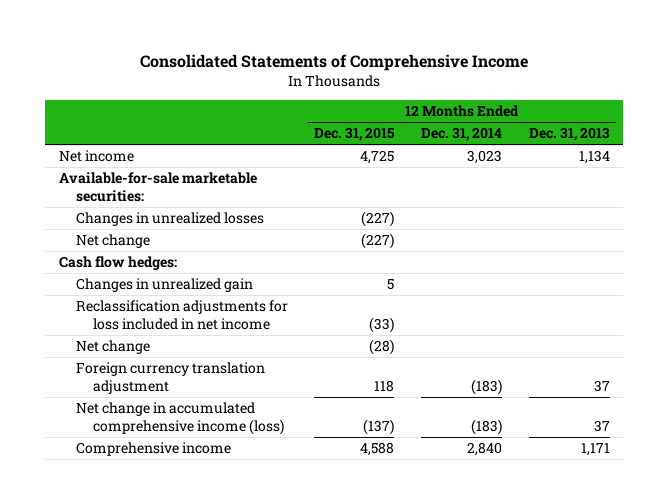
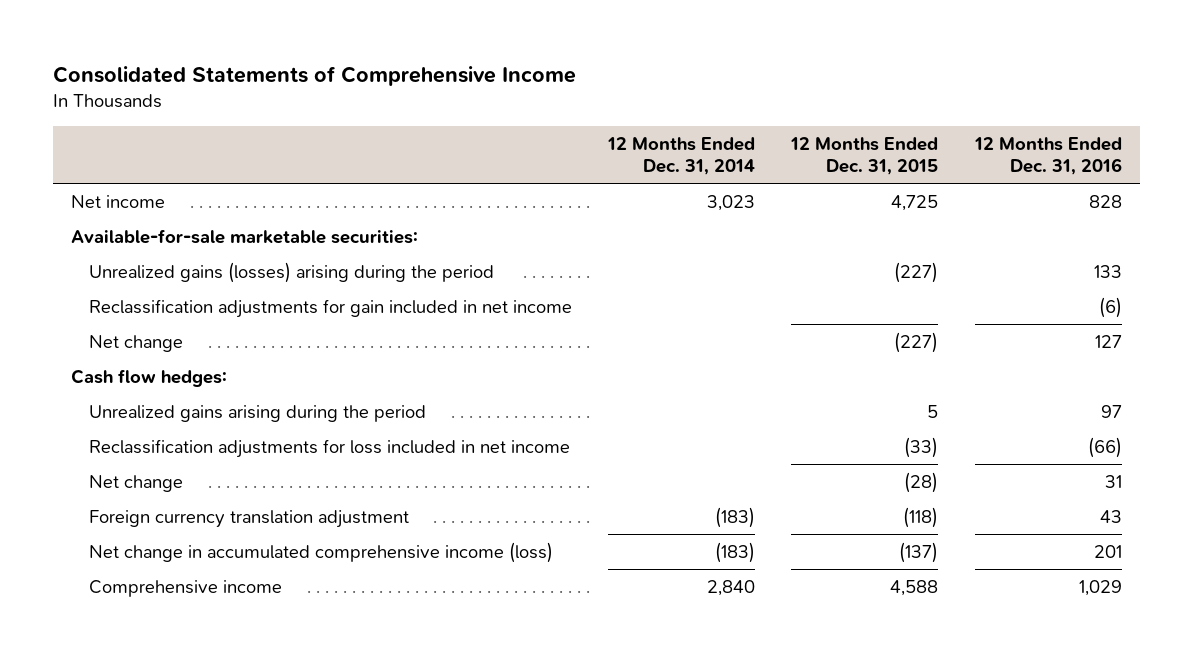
- | 12 Months Ended Dec. 31, 2015 | 12 Months Ended Dec. 31, 2014 | 12 Months Ended Dec. 31, 2013
+ | 12 Months Ended Dec. 31, 2014 | 12 Months Ended Dec. 31, 2015 | 12 Months Ended Dec. 31, 2016
- Changes in unrealized losses | (227) | |
+ Unrealized gains (losses) arising during the period | | (227) | 133
+ Reclassification adjustments for gain included in net income | | | (6)
- Changes in unrealized gain | 5 | |
+ Unrealized gains arising during the period | | 5 | 97
- Foreign currency translation adjustment | 118 | (183) | 37
+ Foreign currency translation adjustment | (183) | (118) | 43

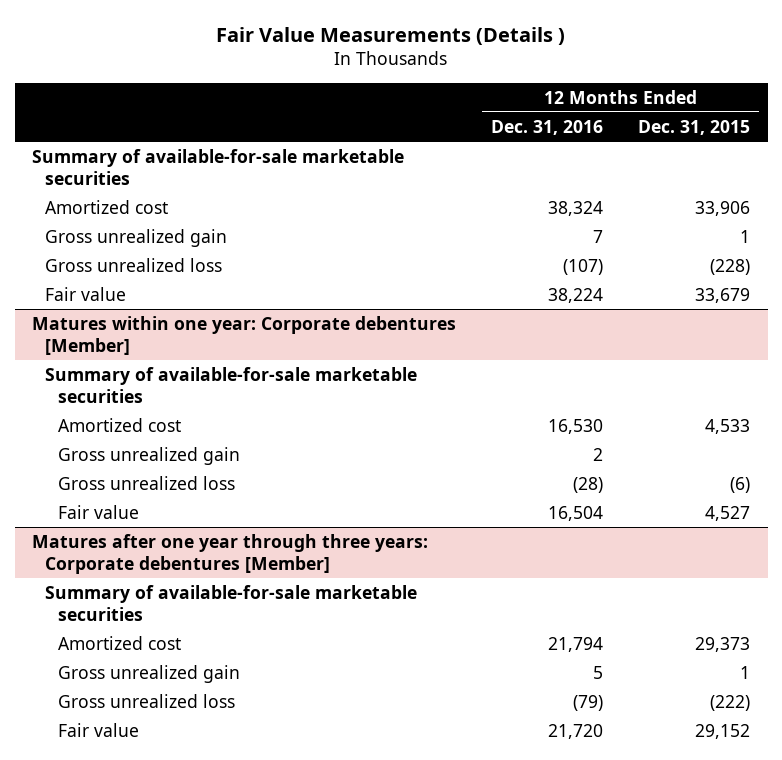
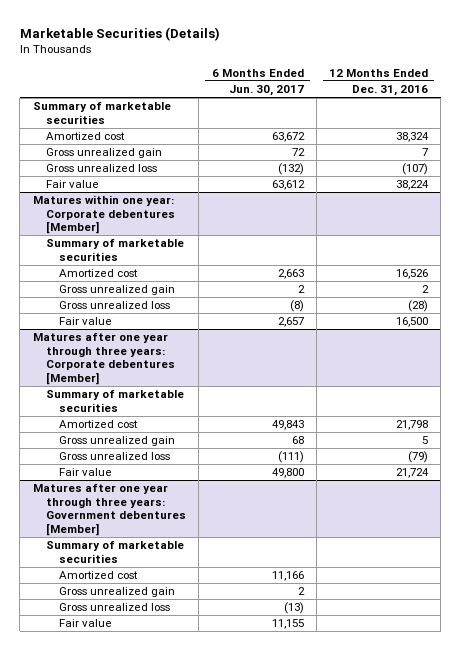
- Fair Value Measurements (Details )
+ Marketable Securities (Details)
- | 12 Months Ended Dec. 31, 2016 | 12 Months Ended Dec. 31, 2015
+ | 6 Months Ended Jun. 30, 2017 | 12 Months Ended Dec. 31, 2016
- Summary of available-for-sale marketable securities
+ Summary of marketable securities
@ Matures within one year: Corporate debentures [Member]
- Summary of available-for-sale marketable securities
- Amortized cost | 16,530 | 4,533
+ Summary of marketable securities
+ Amortized cost | 2,663 | 16,526
- Fair value | 16,504 | 4,527
+ Fair value | 2,657 | 16,500
@ Matures after one year through three years: Corporate debentures [Member]
- Summary of available-for-sale marketable securities
- Amortized cost | 21,794 | 29,373
+ Summary of marketable securities
+ Amortized cost | 49,843 | 21,798
- Fair value | 21,720 | 29,152
+ Fair value | 49,800 | 21,724
+ Matures after one year through three years: Government debentures [Member]
+ Summary of marketable securities
+ Amortized cost | 11,166 |
+ Gross unrealized gain | 2 |
+ Gross unrealized loss | (13) |
+ Fair value | 11,155 |

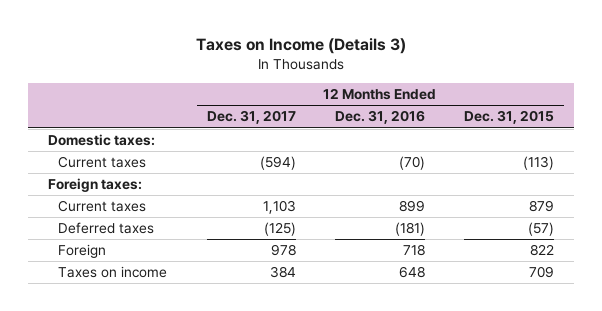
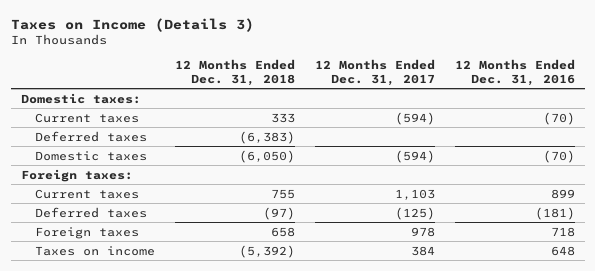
- | 12 Months Ended Dec. 31, 2017 | 12 Months Ended Dec. 31, 2016 | 12 Months Ended Dec. 31, 2015
+ | 12 Months Ended Dec. 31, 2018 | 12 Months Ended Dec. 31, 2017 | 12 Months Ended Dec. 31, 2016
+ Deferred taxes | (6,383) | |
+ Domestic taxes | (6,050) | (594) | (70)
- Foreign | 978 | 718 | 822
+ Foreign taxes | 658 | 978 | 718

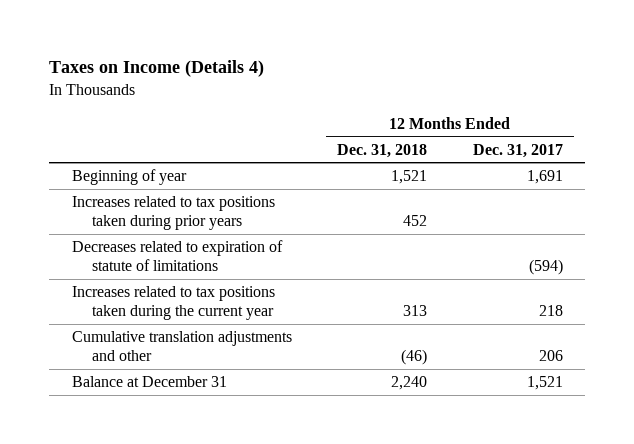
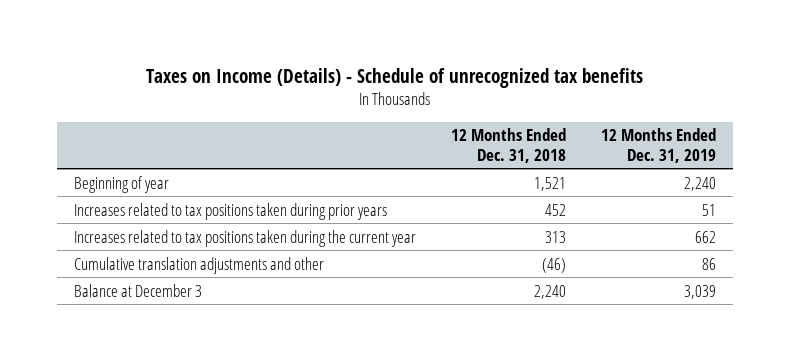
- Taxes on Income (Details 4)
+ Taxes on Income (Details) - Schedule of unrecognized tax benefits
- | 12 Months Ended Dec. 31, 2018 | 12 Months Ended Dec. 31, 2017
+ | 12 Months Ended Dec. 31, 2018 | 12 Months Ended Dec. 31, 2019
- Decreases related to expiration of statute of limitations | | (594)
- Balance at December 31 | 2,240 | 1,521
+ Balance at December 3 | 2,240 | 3,039

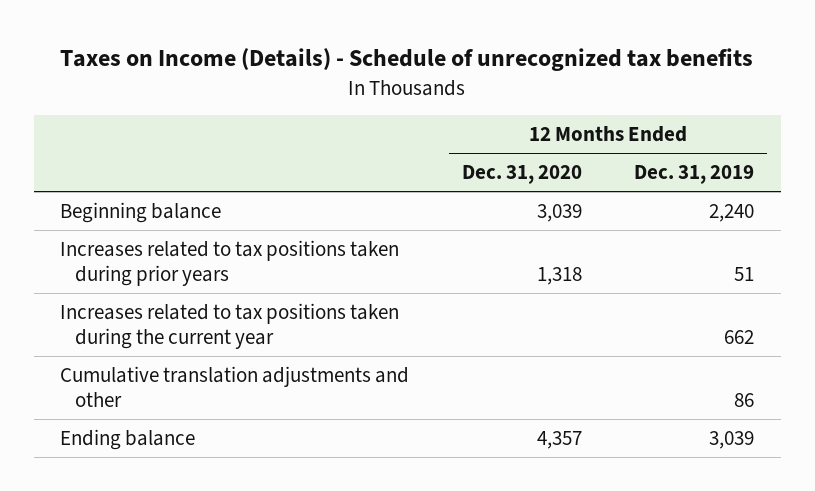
- | 12 Months Ended Dec. 31, 2018 | 12 Months Ended Dec. 31, 2019
+ | 12 Months Ended Dec. 31, 2020 | 12 Months Ended Dec. 31, 2019
- Beginning of year | 1,521 | 2,240
+ Beginning balance | 3,039 | 2,240
- Balance at December 3 | 2,240 | 3,039
+ Ending balance | 4,357 | 3,039

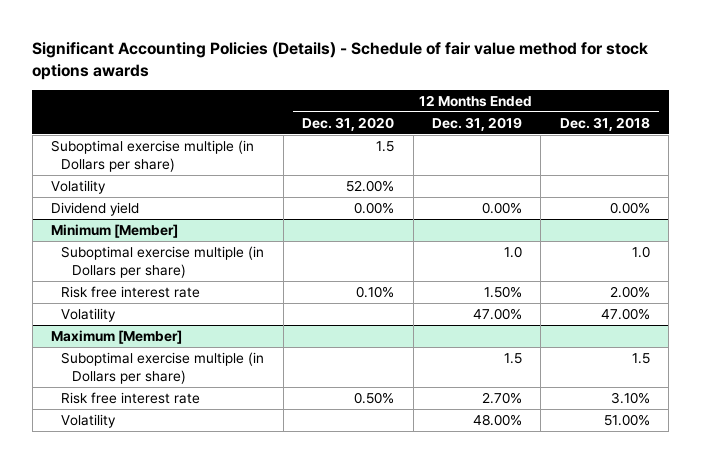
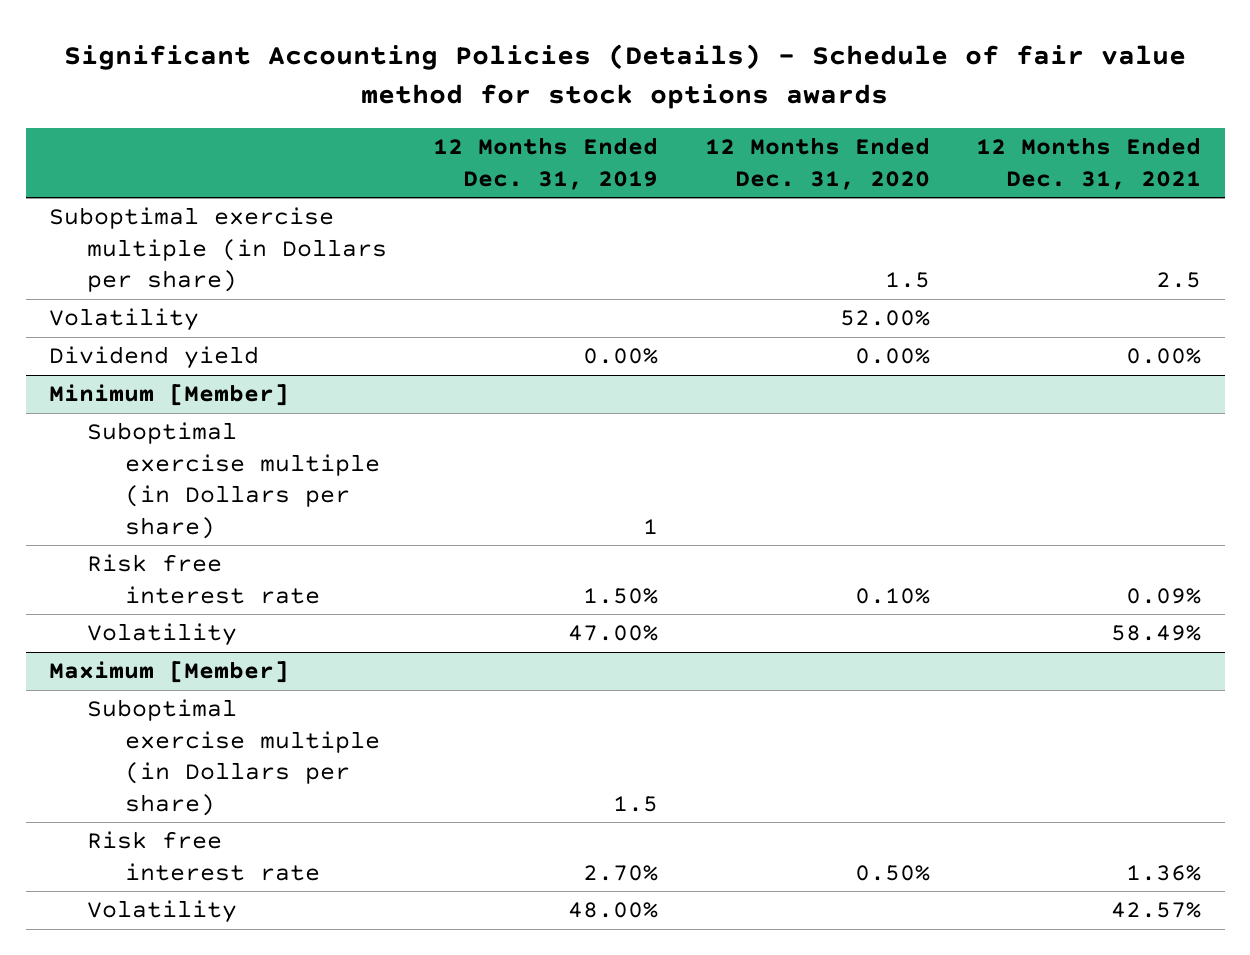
- | 12 Months Ended Dec. 31, 2020 | 12 Months Ended Dec. 31, 2019 | 12 Months Ended Dec. 31, 2018
+ | 12 Months Ended Dec. 31, 2019 | 12 Months Ended Dec. 31, 2020 | 12 Months Ended Dec. 31, 2021
@ Minimum [Member]
- Suboptimal exercise multiple (in Dollars per share) | | 1.0 | 1.0
+ Suboptimal exercise multiple (in Dollars per share) | 1 | |

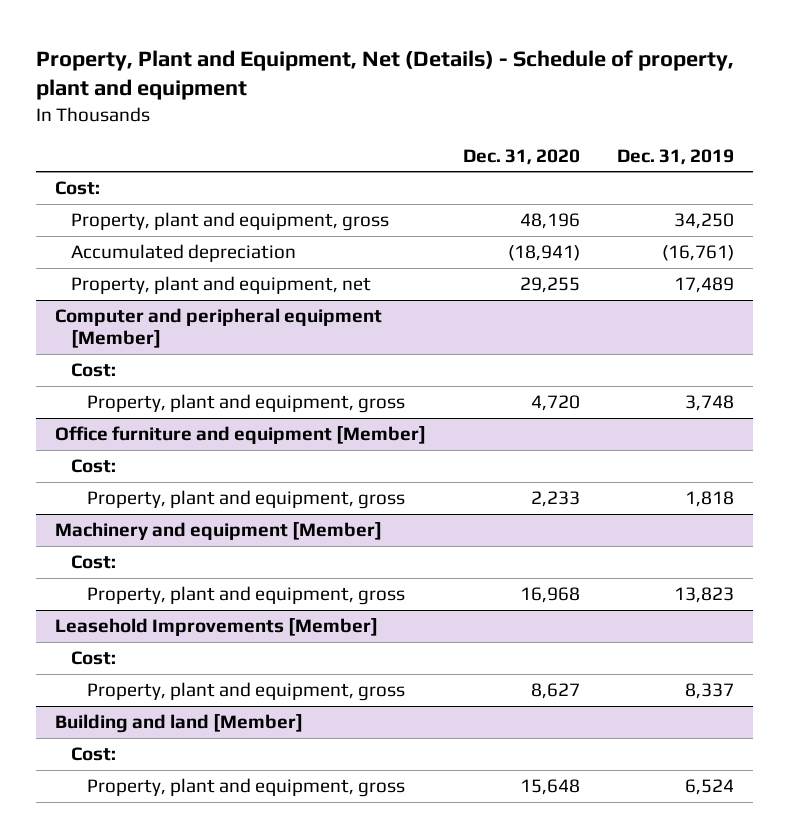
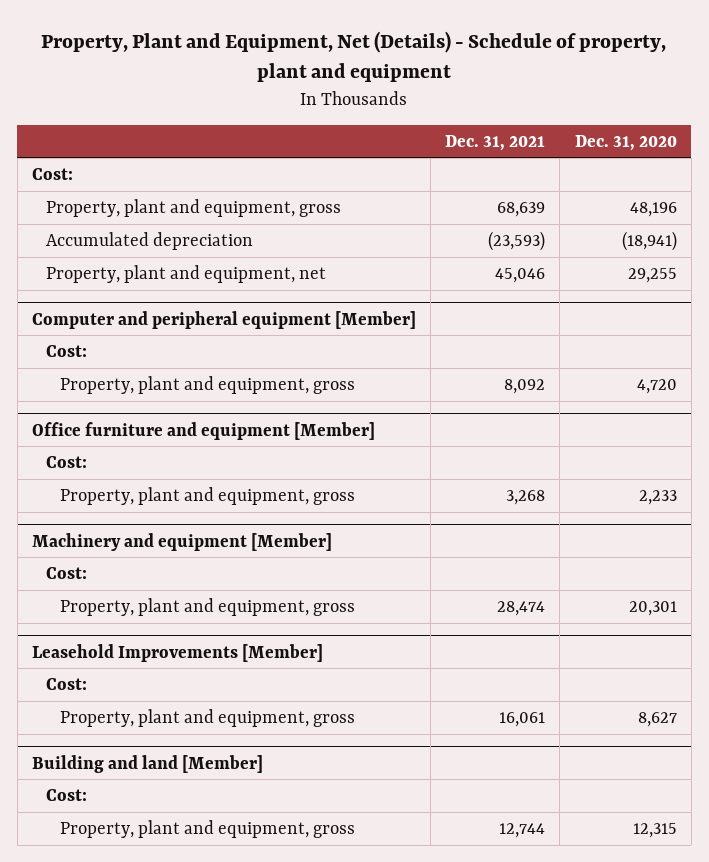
- | Dec. 31, 2020 | Dec. 31, 2019
+ | Dec. 31, 2021 | Dec. 31, 2020
@ Machinery and equipment [Member]
- Property, plant and equipment, gross | 16,968 | 13,823
+ Property, plant and equipment, gross | 28,474 | 20,301
@ Building and land [Member]
- Property, plant and equipment, gross | 15,648 | 6,524
+ Property, plant and equipment, gross | 12,744 | 12,315

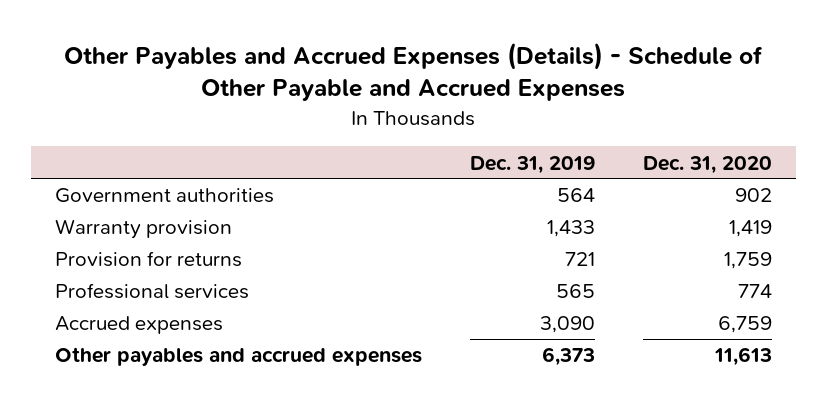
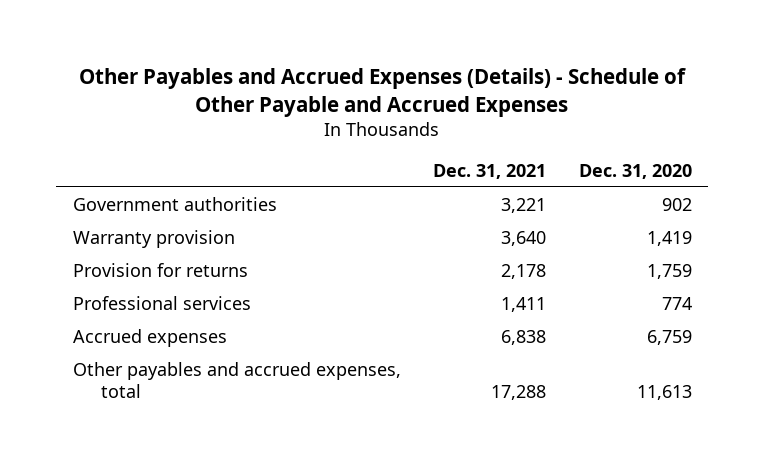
- | Dec. 31, 2019 | Dec. 31, 2020
+ | Dec. 31, 2021 | Dec. 31, 2020
- Other payables and accrued expenses | 6,373 | 11,613
+ Other payables and accrued expenses, total | 17,288 | 11,613

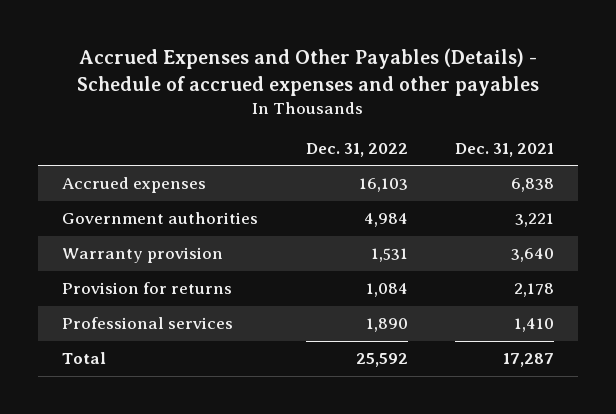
- Other Payables and Accrued Expenses (Details) - Schedule of Other Payable and Accrued Expenses
+ Accrued Expenses and Other Payables (Details) - Schedule of accrued expenses and other payables
- | Dec. 31, 2021 | Dec. 31, 2020
+ | Dec. 31, 2022 | Dec. 31, 2021
moved up: Accrued expenses | 16,103 | 6,838
- Professional services | 1,411 | 774
- Other payables and accrued expenses, total | 17,288 | 11,613
+ Professional services | 1,890 | 1,410
+ Total | 25,592 | 17,287

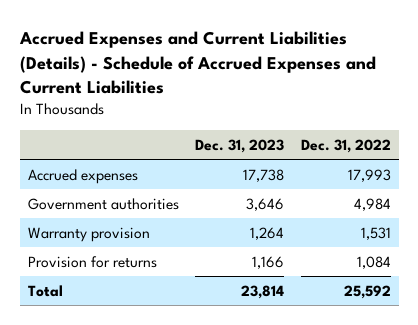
- Accrued Expenses and Other Payables (Details) - Schedule of accrued expenses and other payables
+ Accrued Expenses and Current Liabilities (Details) - Schedule of Accrued Expenses and Current Liabilities
- | Dec. 31, 2022 | Dec. 31, 2021
+ | Dec. 31, 2023 | Dec. 31, 2022
- Accrued expenses | 16,103 | 6,838
+ Accrued expenses | 17,738 | 17,993
- Professional services | 1,890 | 1,410

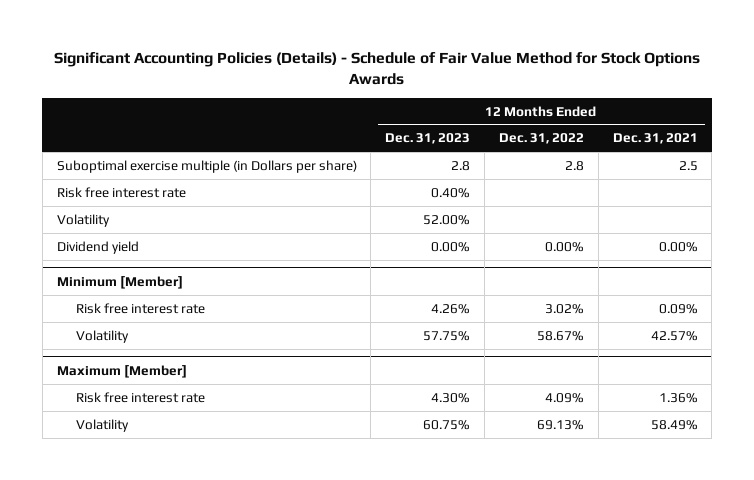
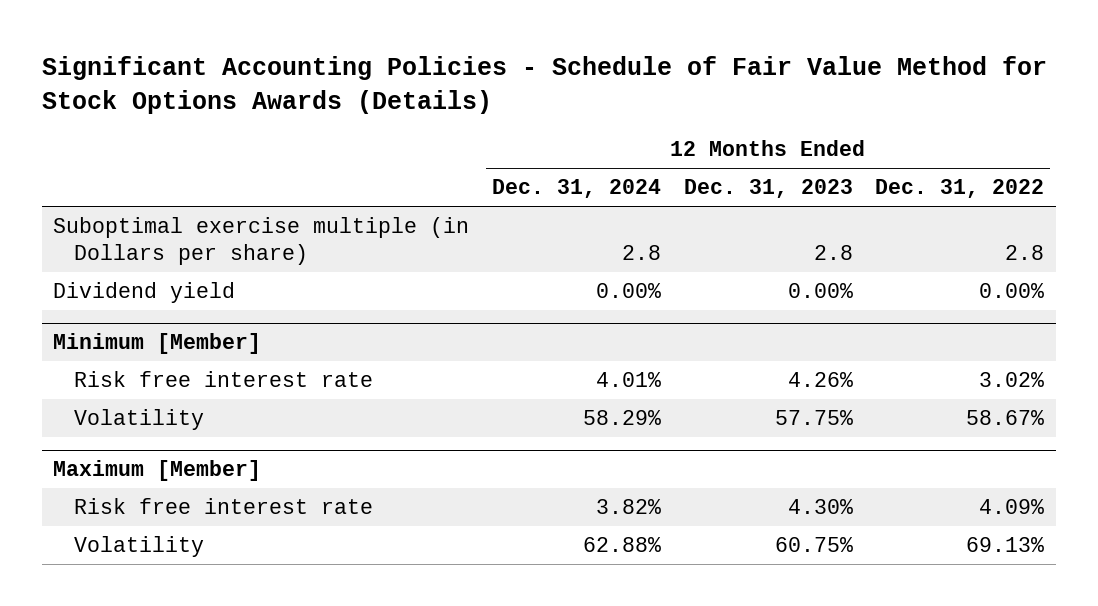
- Significant Accounting Policies (Details) - Schedule of Fair Value Method for Stock Options Awards
+ Significant Accounting Policies - Schedule of Fair Value Method for Stock Options Awards (Details)
- | 12 Months Ended Dec. 31, 2023 | 12 Months Ended Dec. 31, 2022 | 12 Months Ended Dec. 31, 2021
+ | 12 Months Ended Dec. 31, 2024 | 12 Months Ended Dec. 31, 2023 | 12 Months Ended Dec. 31, 2022
- Risk free interest rate | 0.40% | |
- Volatility | 52.00% | |

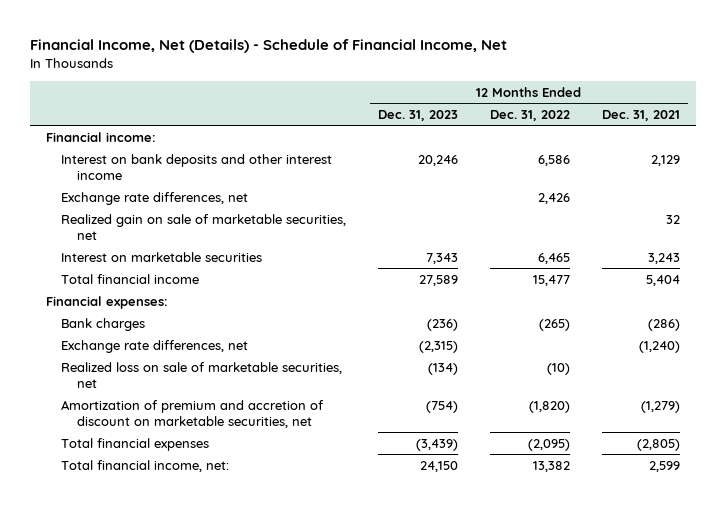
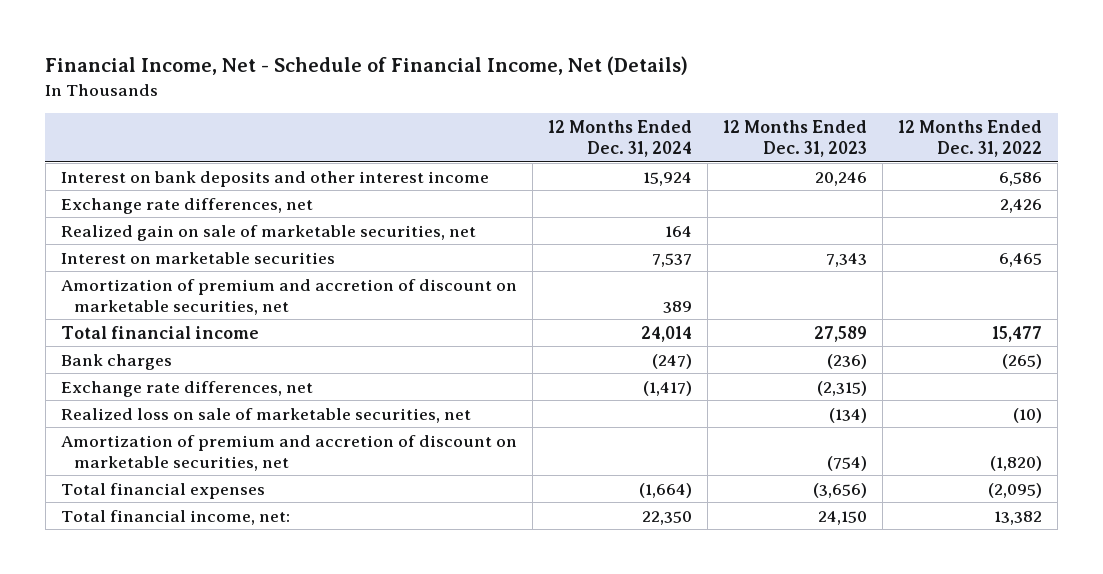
- Financial Income, Net (Details) - Schedule of Financial Income, Net
+ Financial Income, Net - Schedule of Financial Income, Net (Details)
- | 12 Months Ended Dec. 31, 2023 | 12 Months Ended Dec. 31, 2022 | 12 Months Ended Dec. 31, 2021
+ | 12 Months Ended Dec. 31, 2024 | 12 Months Ended Dec. 31, 2023 | 12 Months Ended Dec. 31, 2022
- Financial income:
+ Amortization of premium and accretion of discount on marketable securities, net | 389 | |
- Financial expenses:
- Total financial expenses | (3,439) | (2,095) | (2,805)
+ Total financial expenses | (1,664) | (3,656) | (2,095)

